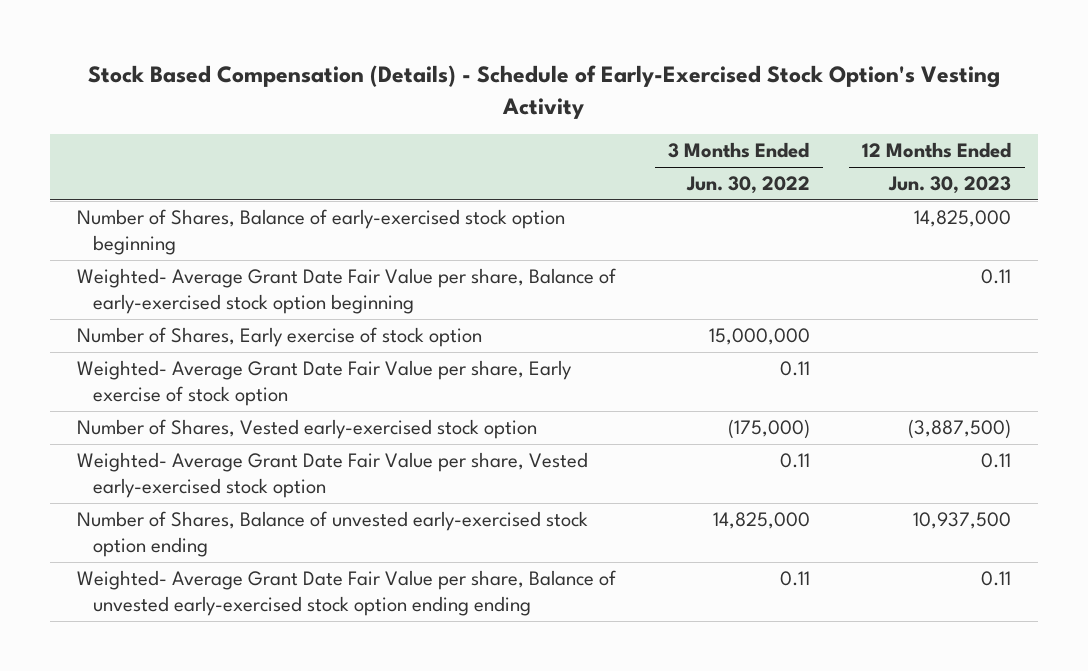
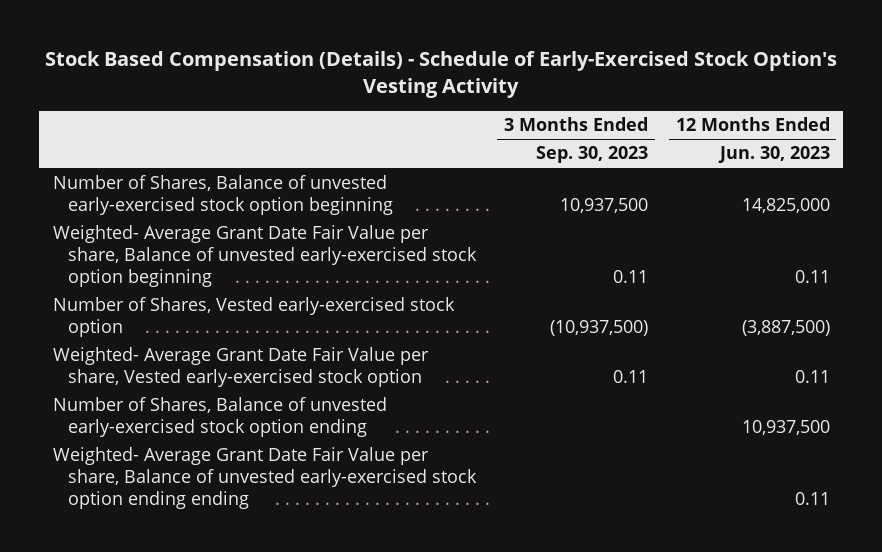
- | 3 Months Ended Jun. 30, 2022 | 12 Months Ended Jun. 30, 2023
+ | 3 Months Ended Sep. 30, 2023 | 12 Months Ended Jun. 30, 2023
- Number of Shares, Balance of early-exercised stock option beginning | | 14,825,000
- Weighted- Average Grant Date Fair Value per share, Balance of early-exercised stock option beginning | | 0.11
- Number of Shares, Early exercise of stock option | 15,000,000 |
- Weighted- Average Grant Date Fair Value per share, Early exercise of stock option | 0.11 |
+ Number of Shares, Balance of unvested early-exercised stock option beginning | 10,937,500 | 14,825,000
+ Weighted- Average Grant Date Fair Value per share, Balance of unvested early-exercised stock option beginning | 0.11 | 0.11

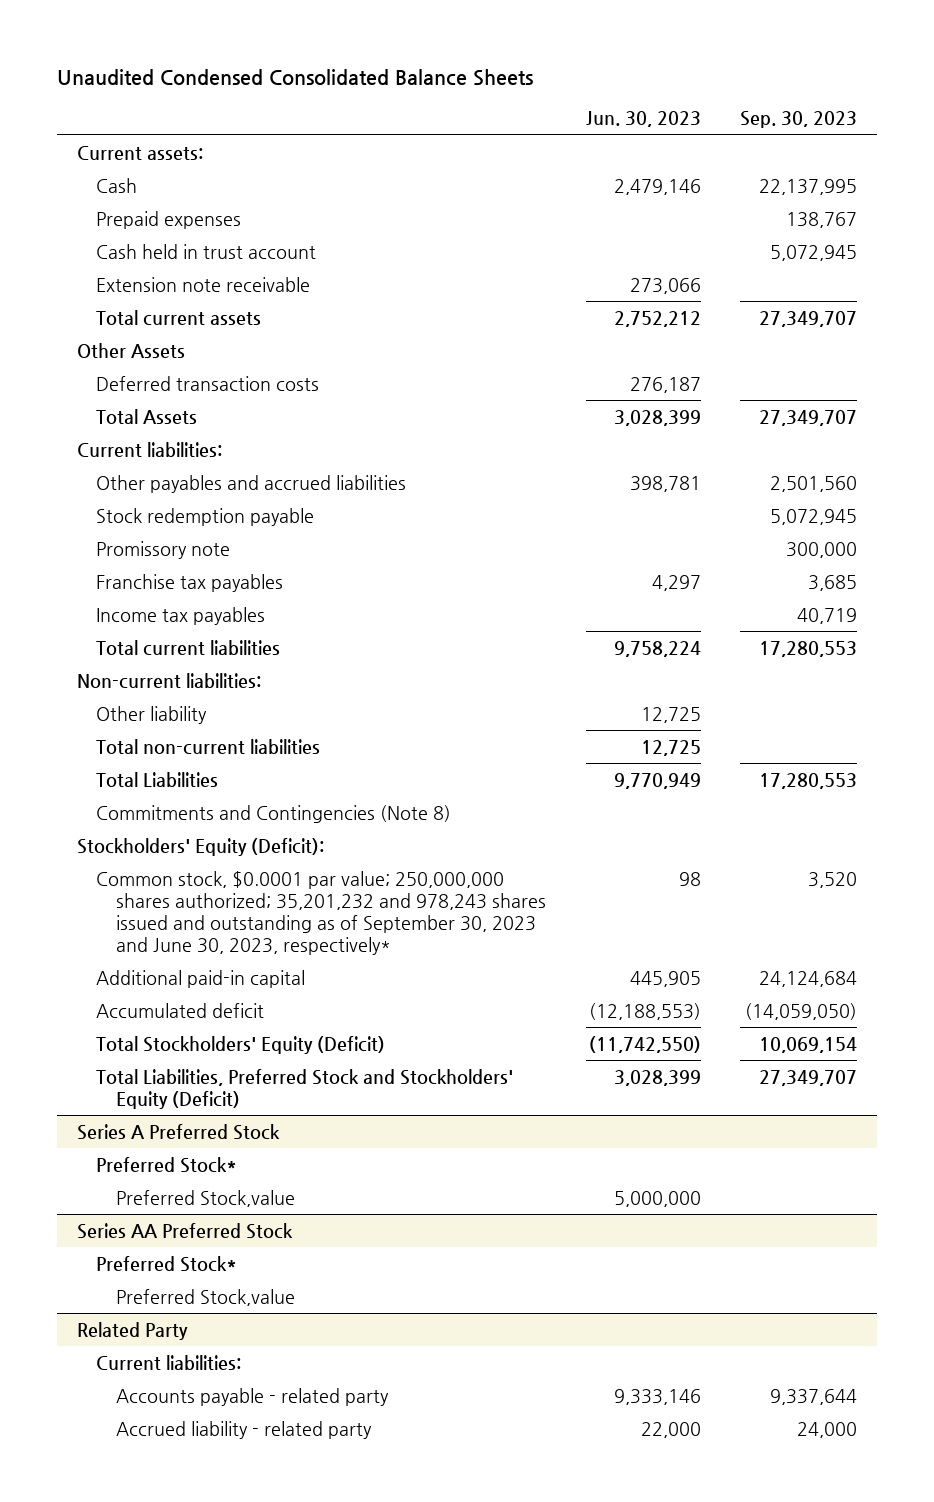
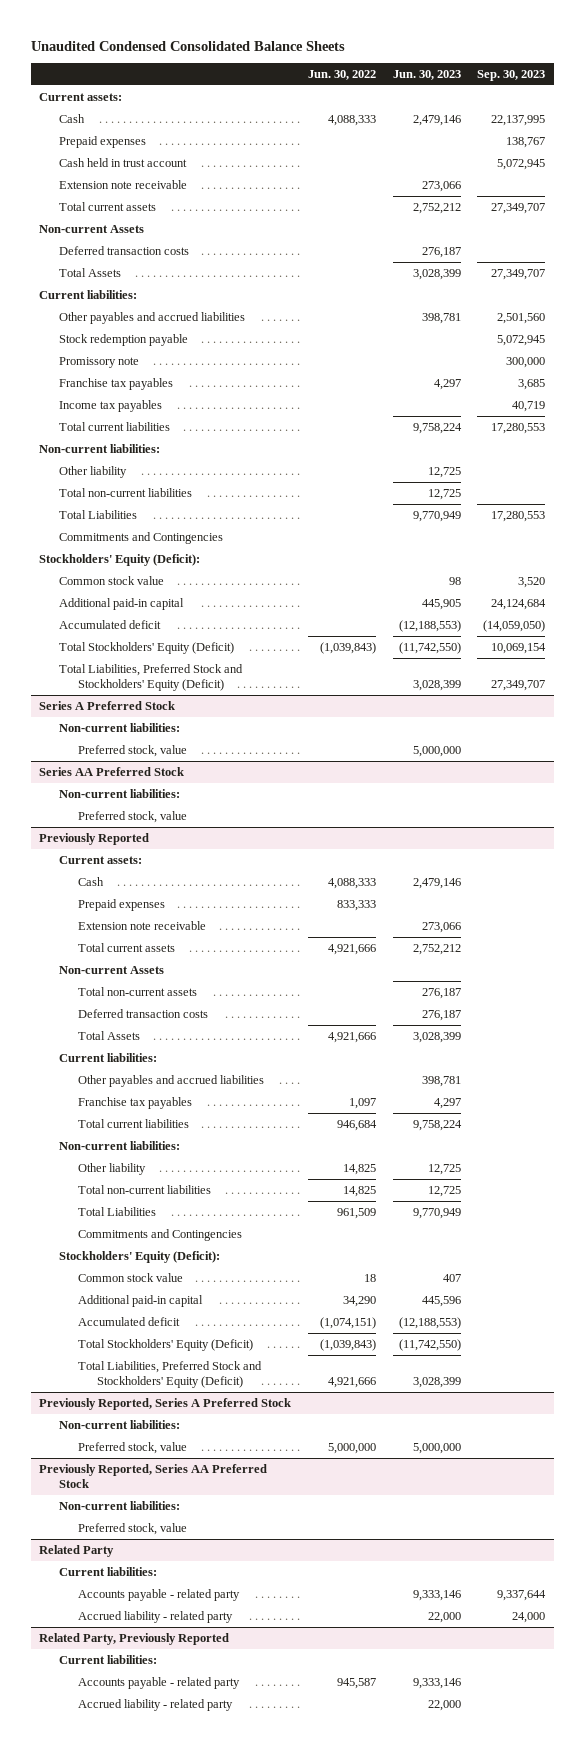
- | Jun. 30, 2023 | Sep. 30, 2023
+ | Jun. 30, 2022 | Jun. 30, 2023 | Sep. 30, 2023
- Other Assets
+ Non-current Assets
- Commitments and Contingencies (Note 8)
+ Commitments and Contingencies
- Common stock, $0.0001 par value; 250,000,000 shares authorized; 35,201,232 and 978,243 shares issued and outstanding as of September 30, 2023 and June 30, 2023, respectively* | 98 | 3,520
+ Common stock value | | 98 | 3,520
@ Series A Preferred Stock
- Preferred Stock*
- Preferred Stock,value | 5,000,000 |
+ Non-current liabilities:
+ Preferred stock, value | | 5,000,000 |
@ Series AA Preferred Stock
- Preferred Stock*
- Preferred Stock,value
+ Non-current liabilities:
+ Preferred stock, value
+ Previously Reported
+ Current assets:
+ Cash | 4,088,333 | 2,479,146 |
+ Prepaid expenses | 833,333 | |
+ Extension note receivable | | 273,066 |
+ Total current assets | 4,921,666 | 2,752,212 |
+ Non-current Assets
+ Total non-current assets | | 276,187 |
+ Deferred transaction costs | | 276,187 |
+ Total Assets | 4,921,666 | 3,028,399 |
+ Current liabilities:
+ Other payables and accrued liabilities | | 398,781 |
+ Franchise tax payables | 1,097 | 4,297 |
+ Total current liabilities | 946,684 | 9,758,224 |
+ Non-current liabilities:
+ Other liability | 14,825 | 12,725 |
+ Total non-current liabilities | 14,825 | 12,725 |
+ Total Liabilities | 961,509 | 9,770,949 |
+ Commitments and Contingencies
+ Stockholders' Equity (Deficit):
+ Common stock value | 18 | 407 |
+ Additional paid-in capital | 34,290 | 445,596 |
+ Accumulated deficit | (1,074,151) | (12,188,553) |
+ Total Stockholders' Equity (Deficit) | (1,039,843) | (11,742,550) |
+ Total Liabilities, Preferred Stock and Stockholders' Equity (Deficit) | 4,921,666 | 3,028,399 |
+ Previously Reported, Series A Preferred Stock
+ Non-current liabilities:
+ Preferred stock, value | 5,000,000 | 5,000,000 |
+ Previously Reported, Series AA Preferred Stock
+ Non-current liabilities:
+ Preferred stock, value
+ Related Party, Previously Reported
+ Current liabilities:
+ Accounts payable - related party | 945,587 | 9,333,146 |
+ Accrued liability - related party | | 22,000 |

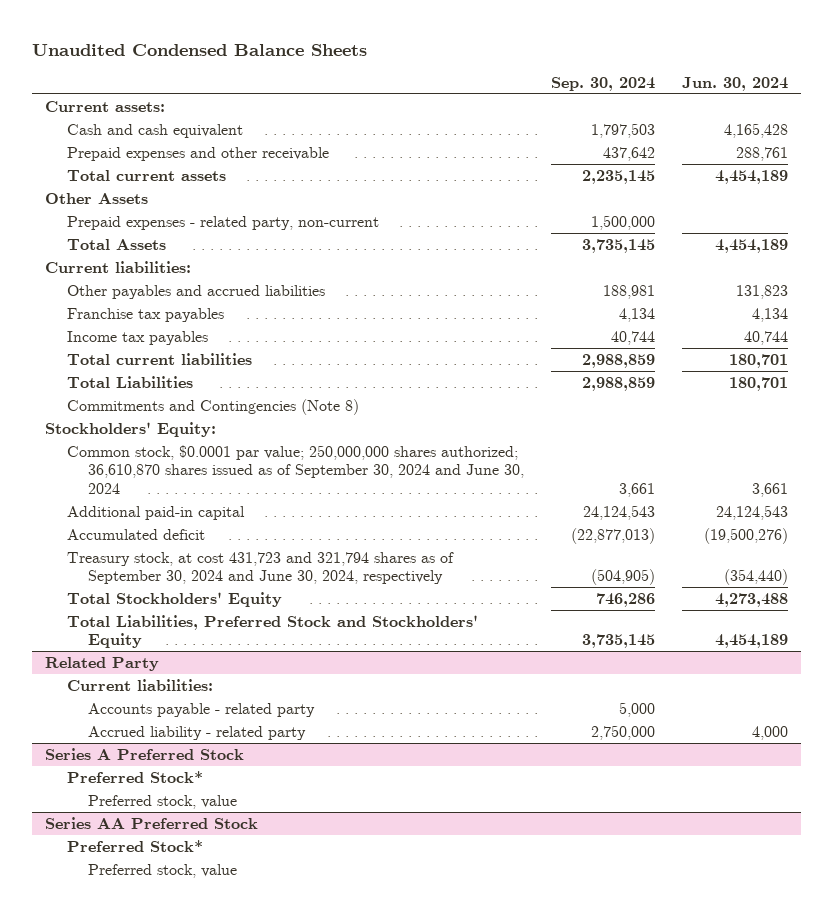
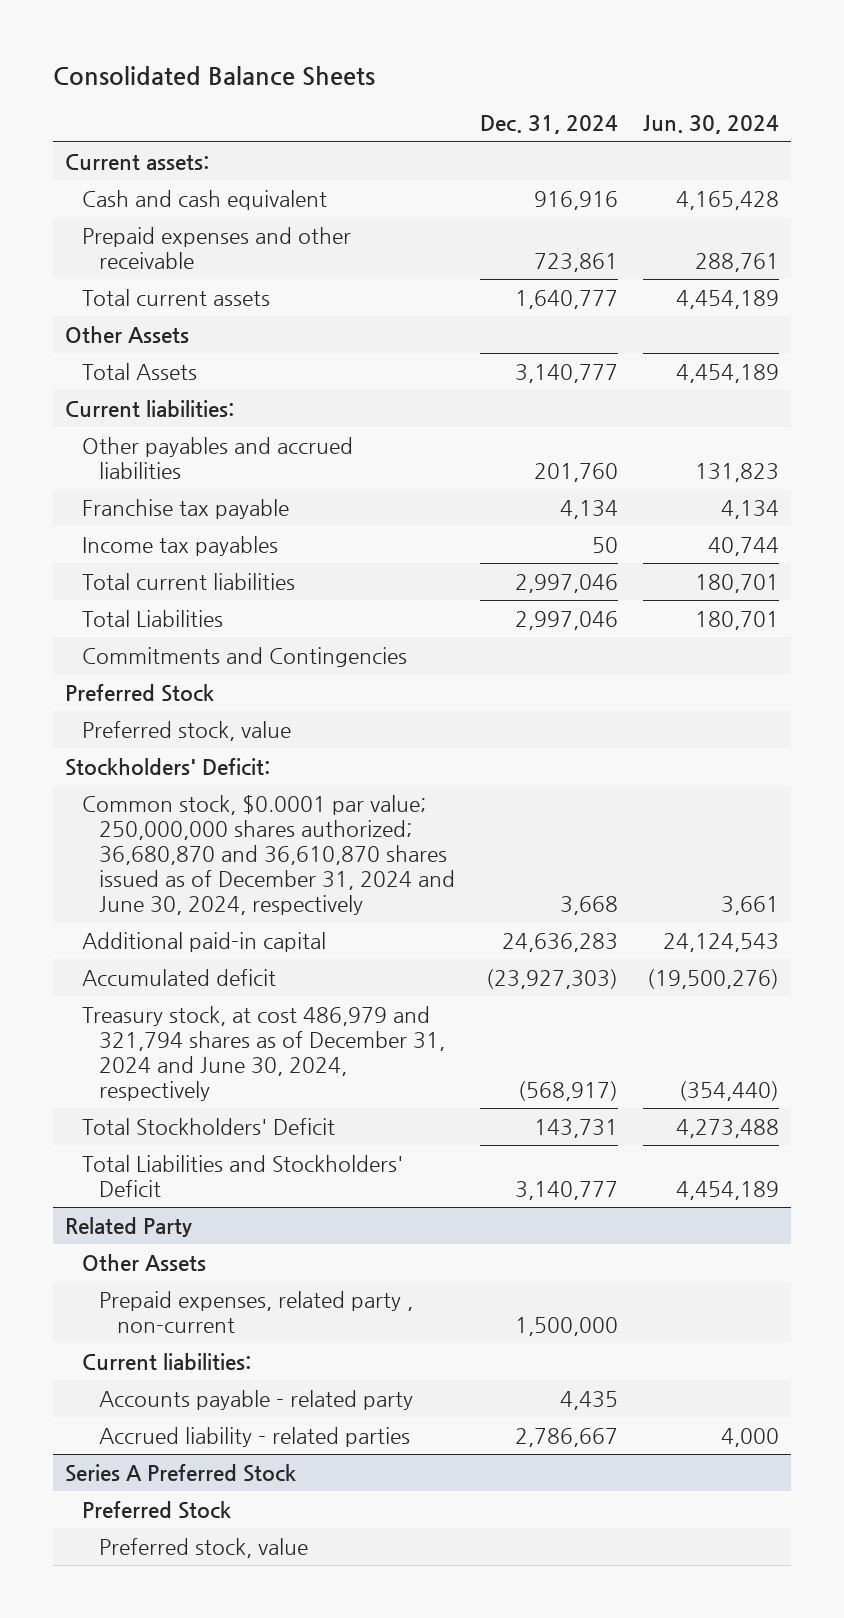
- Unaudited Condensed Balance Sheets
+ Consolidated Balance Sheets
- | Sep. 30, 2024 | Jun. 30, 2024
+ | Dec. 31, 2024 | Jun. 30, 2024
- Prepaid expenses - related party, non-current | 1,500,000 |
- Franchise tax payables | 4,134 | 4,134
+ Franchise tax payable | 4,134 | 4,134
- Commitments and Contingencies (Note 8)
- Stockholders' Equity:
- Common stock, $0.0001 par value; 250,000,000 shares authorized; 36,610,870 shares issued as of September 30, 2024 and June 30, 2024 | 3,661 | 3,661
+ Commitments and Contingencies
+ Preferred Stock
+ Preferred stock, value
+ Stockholders' Deficit:
+ Common stock, $0.0001 par value; 250,000,000 shares authorized; 36,680,870 and 36,610,870 shares issued as of December 31, 2024 and June 30, 2024, respectively | 3,668 | 3,661
- Treasury stock, at cost 431,723 and 321,794 shares as of September 30, 2024 and June 30, 2024, respectively | (504,905) | (354,440)
- Total Stockholders' Equity | 746,286 | 4,273,488
- Total Liabilities, Preferred Stock and Stockholders' Equity | 3,735,145 | 4,454,189
+ Treasury stock, at cost 486,979 and 321,794 shares as of December 31, 2024 and June 30, 2024, respectively | (568,917) | (354,440)
+ Total Stockholders' Deficit | 143,731 | 4,273,488
+ Total Liabilities and Stockholders' Deficit | 3,140,777 | 4,454,189
@ Related Party
+ Other Assets
+ Prepaid expenses, related party , non-current | 1,500,000 |
- Accrued liability - related party | 2,750,000 | 4,000
+ Accrued liability - related parties | 2,786,667 | 4,000
@ Series A Preferred Stock
- Preferred Stock*
- Preferred stock, value
- Series AA Preferred Stock
- Preferred Stock*
@ Series A Preferred Stock
+ Preferred Stock

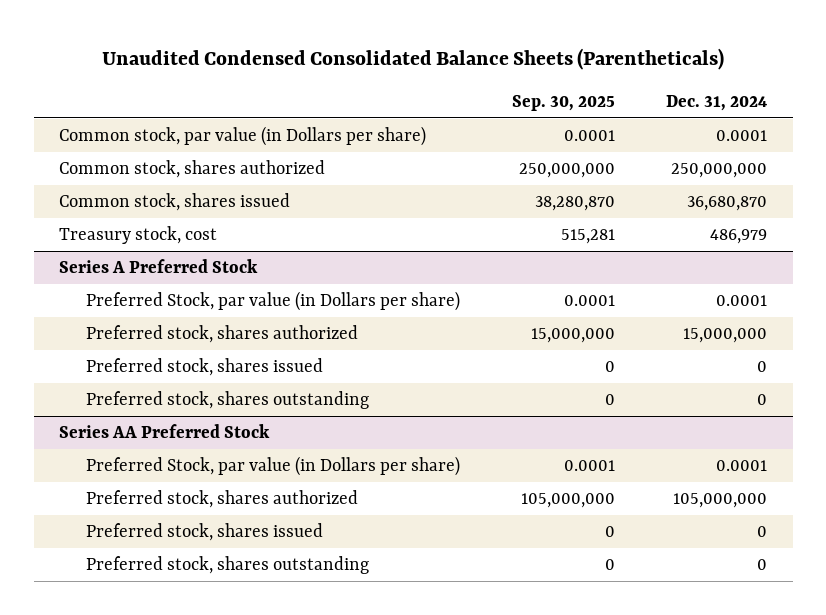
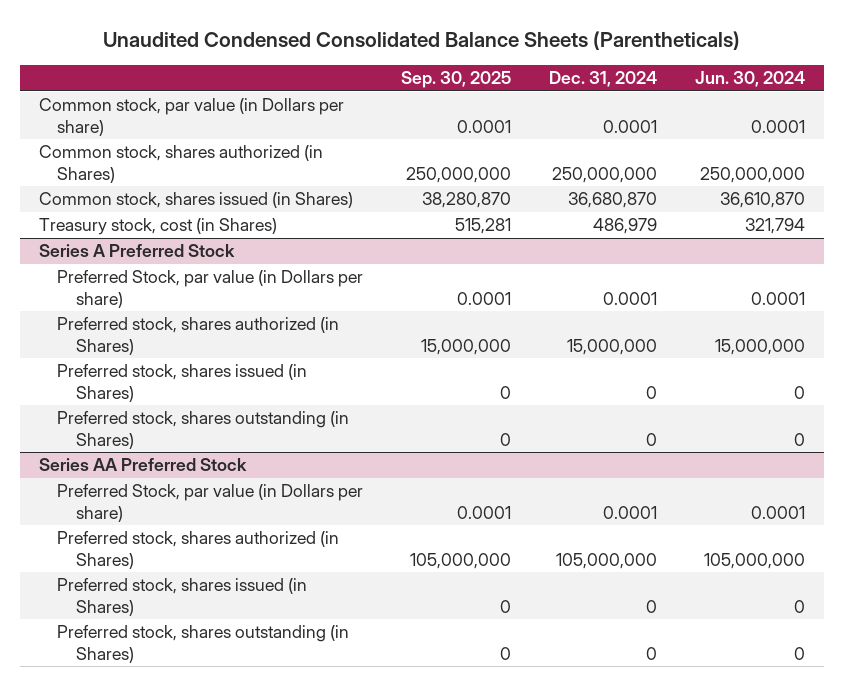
- | Sep. 30, 2025 | Dec. 31, 2024
+ | Sep. 30, 2025 | Dec. 31, 2024 | Jun. 30, 2024
- Common stock, shares authorized | 250,000,000 | 250,000,000
- Common stock, shares issued | 38,280,870 | 36,680,870
- Treasury stock, cost | 515,281 | 486,979
+ Common stock, shares authorized (in Shares) | 250,000,000 | 250,000,000 | 250,000,000
+ Common stock, shares issued (in Shares) | 38,280,870 | 36,680,870 | 36,610,870
+ Treasury stock, cost (in Shares) | 515,281 | 486,979 | 321,794
@ Series A Preferred Stock
- Preferred stock, shares authorized | 15,000,000 | 15,000,000
- Preferred stock, shares issued | 0 | 0
- Preferred stock, shares outstanding | 0 | 0
+ Preferred stock, shares authorized (in Shares) | 15,000,000 | 15,000,000 | 15,000,000
+ Preferred stock, shares issued (in Shares) | 0 | 0 | 0
+ Preferred stock, shares outstanding (in Shares) | 0 | 0 | 0
@ Series AA Preferred Stock
- Preferred stock, shares authorized | 105,000,000 | 105,000,000
- Preferred stock, shares issued | 0 | 0
- Preferred stock, shares outstanding | 0 | 0
+ Preferred stock, shares authorized (in Shares) | 105,000,000 | 105,000,000 | 105,000,000
+ Preferred stock, shares issued (in Shares) | 0 | 0 | 0
+ Preferred stock, shares outstanding (in Shares) | 0 | 0 | 0

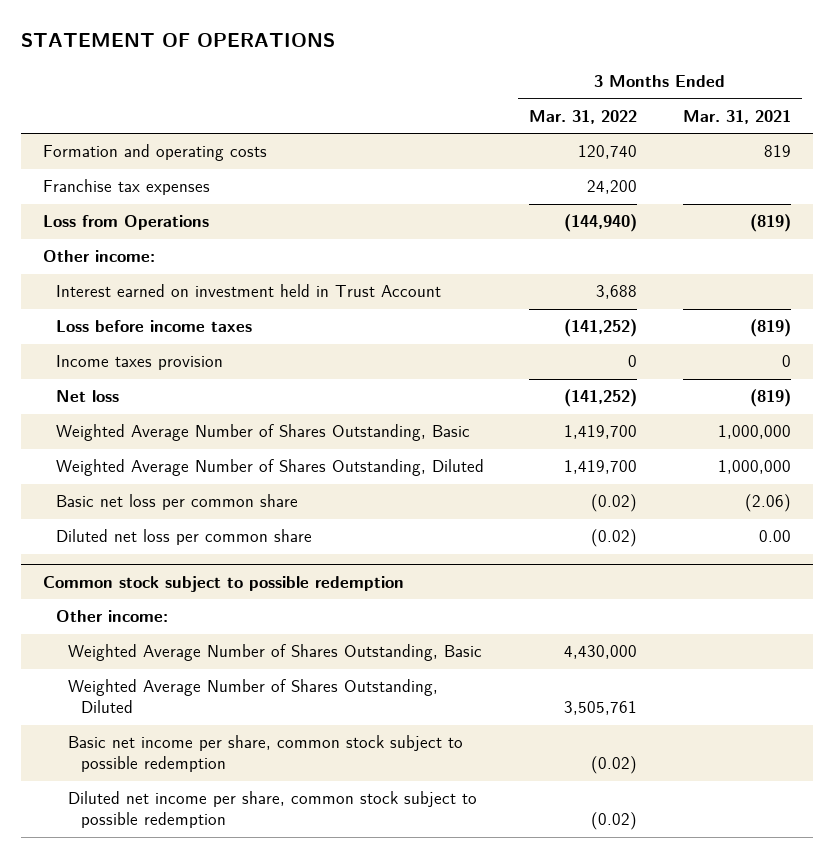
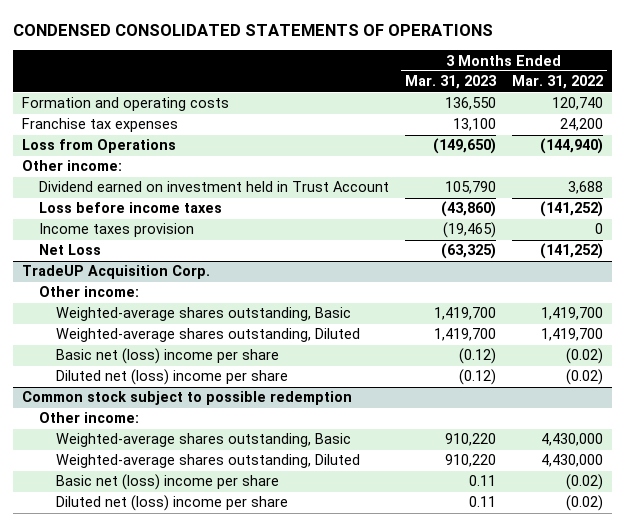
- STATEMENT OF OPERATIONS
+ CONDENSED CONSOLIDATED STATEMENTS OF OPERATIONS
- | 3 Months Ended Mar. 31, 2022 | 3 Months Ended Mar. 31, 2021
+ | 3 Months Ended Mar. 31, 2023 | 3 Months Ended Mar. 31, 2022
- Interest earned on investment held in Trust Account | 3,688 |
+ Dividend earned on investment held in Trust Account | 105,790 | 3,688
- Net loss | (141,252) | (819)
- Weighted Average Number of Shares Outstanding, Basic | 1,419,700 | 1,000,000
- Weighted Average Number of Shares Outstanding, Diluted | 1,419,700 | 1,000,000
- Basic net loss per common share | (0.02) | (2.06)
- Diluted net loss per common share | (0.02) | 0.00
+ Net Loss | (63,325) | (141,252)
+ TradeUP Acquisition Corp.
+ Other income:
+ Weighted-average shares outstanding, Basic | 1,419,700 | 1,419,700
+ Weighted-average shares outstanding, Diluted | 1,419,700 | 1,419,700
+ Basic net (loss) income per share | (0.12) | (0.02)
+ Diluted net (loss) income per share | (0.12) | (0.02)
@ Common stock subject to possible redemption
- Weighted Average Number of Shares Outstanding, Basic | 4,430,000 |
- Weighted Average Number of Shares Outstanding, Diluted | 3,505,761 |
- Basic net income per share, common stock subject to possible redemption | (0.02) |
- Diluted net income per share, common stock subject to possible redemption | (0.02) |
+ Weighted-average shares outstanding, Basic | 910,220 | 4,430,000
+ Weighted-average shares outstanding, Diluted | 910,220 | 4,430,000
+ Basic net (loss) income per share | 0.11 | (0.02)
+ Diluted net (loss) income per share | 0.11 | (0.02)

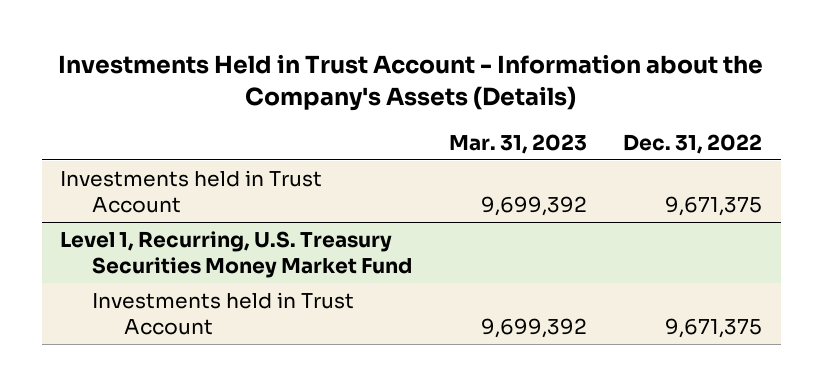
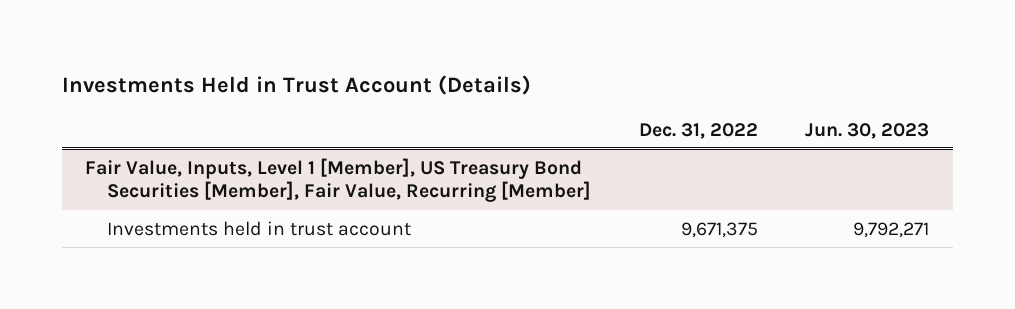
- Investments Held in Trust Account - Information about the Company's Assets (Details)
+ Investments Held in Trust Account (Details)
- | Mar. 31, 2023 | Dec. 31, 2022
+ | Dec. 31, 2022 | Jun. 30, 2023
- Investments held in Trust Account | 9,699,392 | 9,671,375
- Level 1, Recurring, U.S. Treasury Securities Money Market Fund
- Investments held in Trust Account | 9,699,392 | 9,671,375
+ Fair Value, Inputs, Level 1 [Member], US Treasury Bond Securities [Member], Fair Value, Recurring [Member]
+ Investments held in trust account | 9,671,375 | 9,792,271

